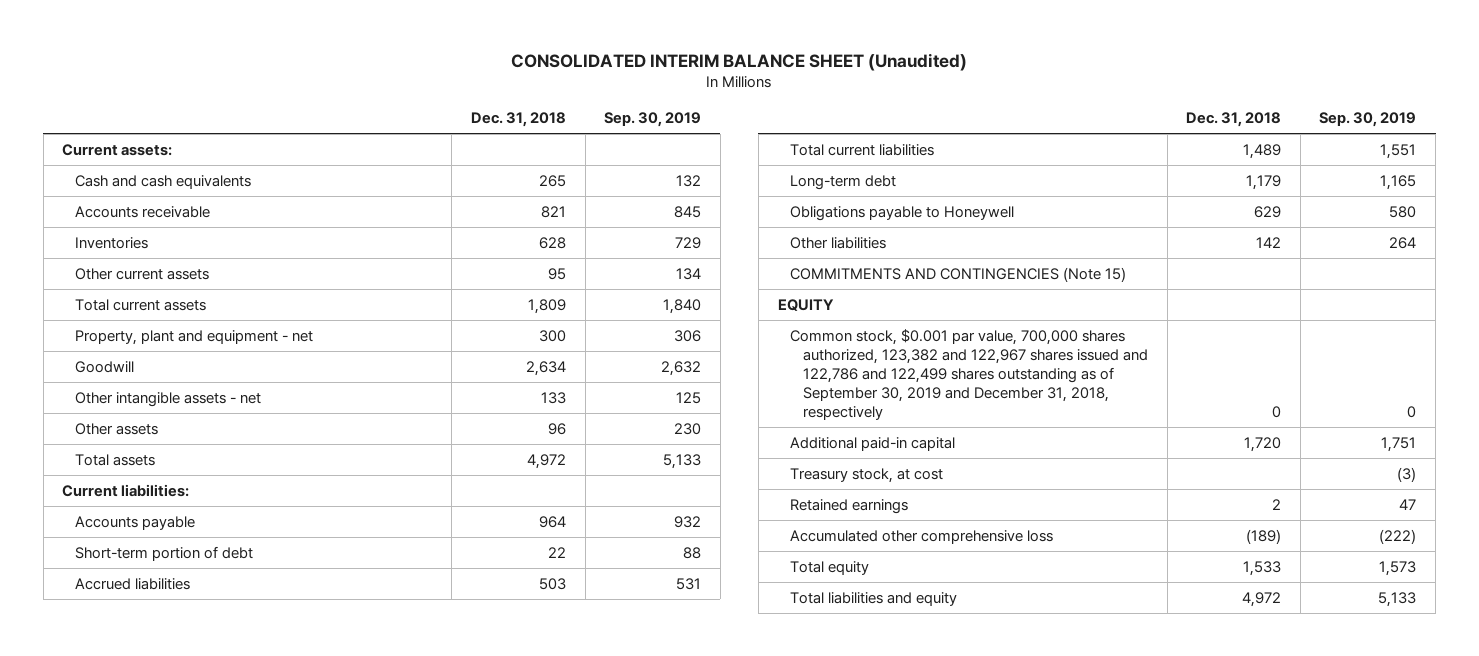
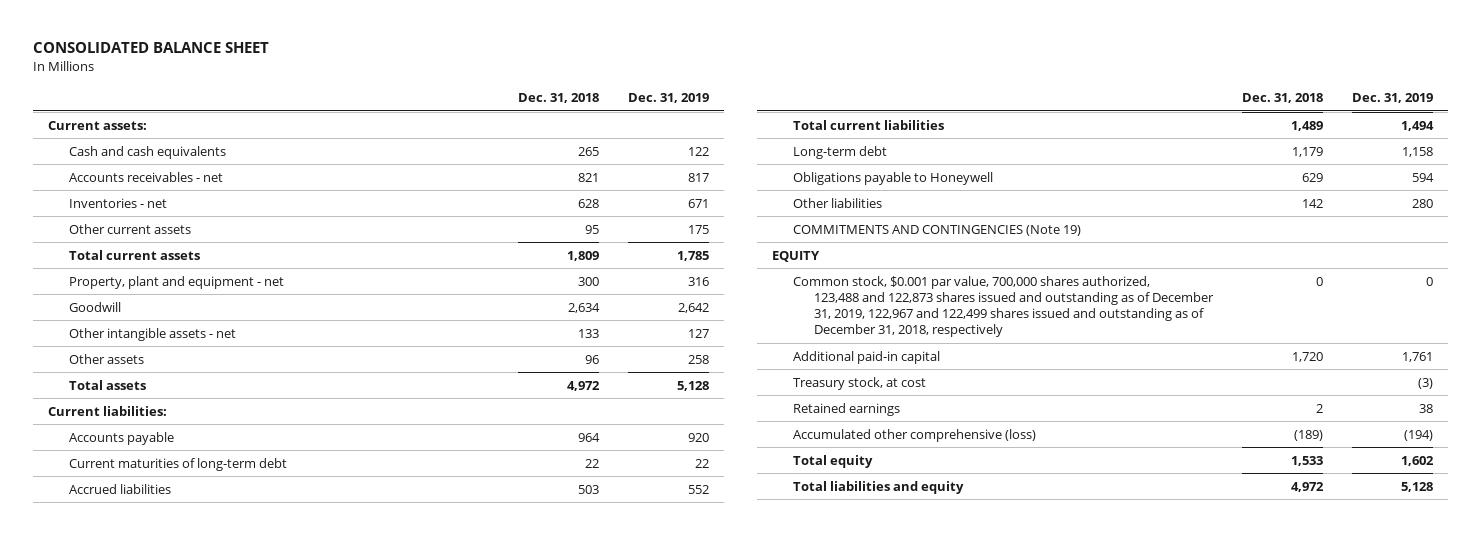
- CONSOLIDATED INTERIM BALANCE SHEET (Unaudited)
+ CONSOLIDATED BALANCE SHEET
- | Dec. 31, 2018 | Sep. 30, 2019
+ | Dec. 31, 2018 | Dec. 31, 2019
- Accounts receivable | 821 | 845
- Inventories | 628 | 729
+ Accounts receivables - net | 821 | 817
+ Inventories - net | 628 | 671
- Short-term portion of debt | 22 | 88
+ Current maturities of long-term debt | 22 | 22
- COMMITMENTS AND CONTINGENCIES (Note 15)
+ COMMITMENTS AND CONTINGENCIES (Note 19)
- Common stock, $0.001 par value, 700,000 shares authorized, 123,382 and 122,967 shares issued and 122,786 and 122,499 shares outstanding as of September 30, 2019 and December 31, 2018, respectively | 0 | 0
+ Common stock, $0.001 par value, 700,000 shares authorized, 123,488 and 122,873 shares issued and outstanding as of December 31, 2019, 122,967 and 122,499 shares issued and outstanding as of December 31, 2018, respectively | 0 | 0
- Accumulated other comprehensive loss | (189) | (222)
+ Accumulated other comprehensive (loss) | (189) | (194)

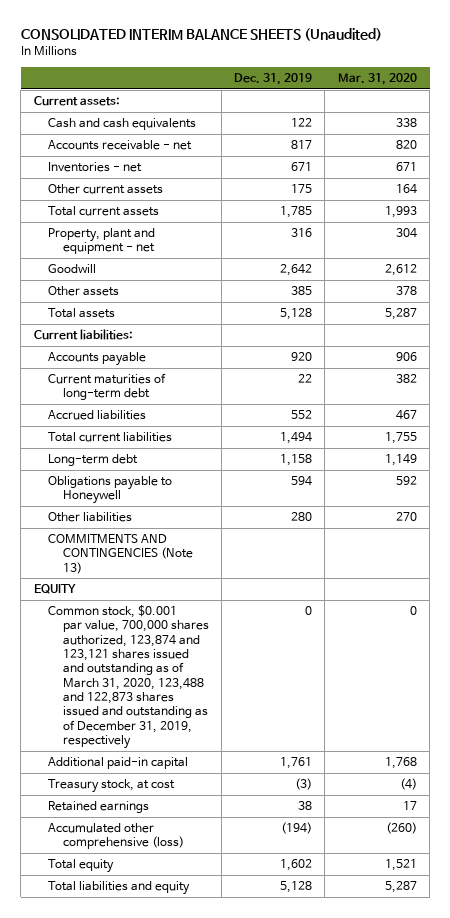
- CONSOLIDATED BALANCE SHEET
+ CONSOLIDATED INTERIM BALANCE SHEETS (Unaudited)
- | Dec. 31, 2018 | Dec. 31, 2019
+ | Dec. 31, 2019 | Mar. 31, 2020
- Accounts receivables - net | 821 | 817
+ Accounts receivable - net | 817 | 820
- Other intangible assets - net | 133 | 127
- Other assets | 96 | 258
+ Other assets | 385 | 378
- COMMITMENTS AND CONTINGENCIES (Note 19)
+ COMMITMENTS AND CONTINGENCIES (Note 13)
- Common stock, $0.001 par value, 700,000 shares authorized, 123,488 and 122,873 shares issued and outstanding as of December 31, 2019, 122,967 and 122,499 shares issued and outstanding as of December 31, 2018, respectively | 0 | 0
+ Common stock, $0.001 par value, 700,000 shares authorized, 123,874 and 123,121 shares issued and outstanding as of March 31, 2020, 123,488 and 122,873 shares issued and outstanding as of December 31, 2019, respectively | 0 | 0

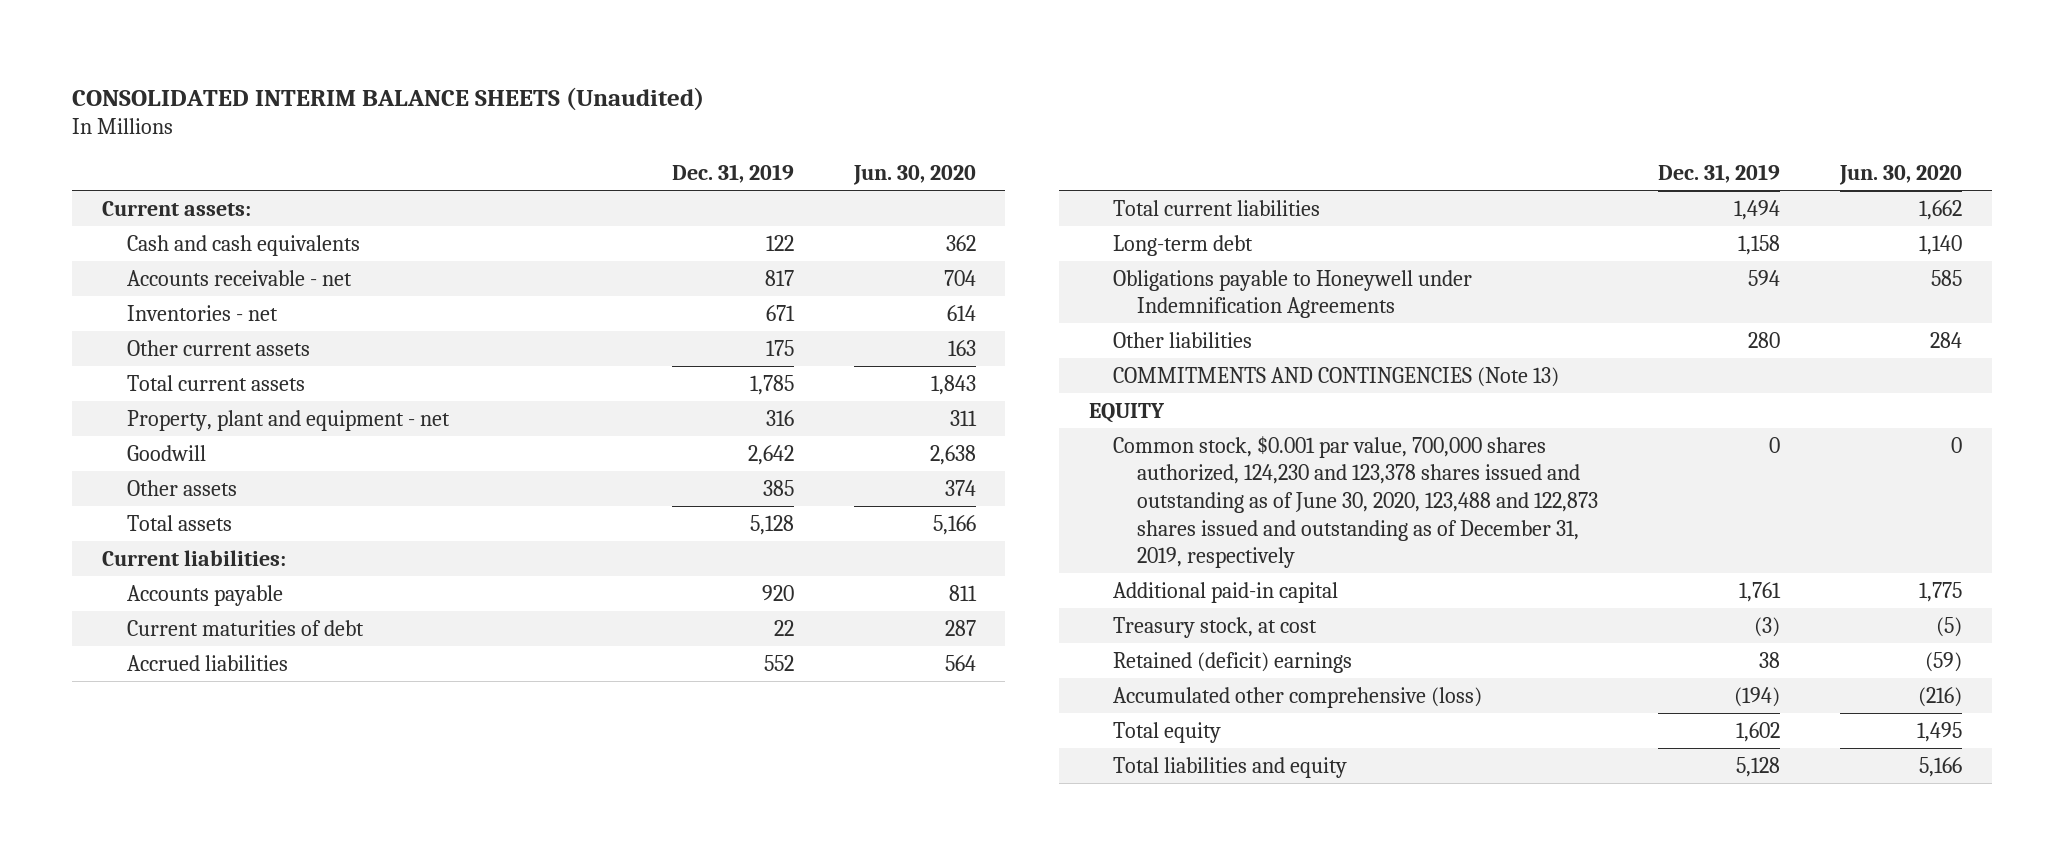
- | Dec. 31, 2019 | Mar. 31, 2020
+ | Dec. 31, 2019 | Jun. 30, 2020
- Current maturities of long-term debt | 22 | 382
+ Current maturities of debt | 22 | 287
- Obligations payable to Honeywell | 594 | 592
+ Obligations payable to Honeywell under Indemnification Agreements | 594 | 585
- Common stock, $0.001 par value, 700,000 shares authorized, 123,874 and 123,121 shares issued and outstanding as of March 31, 2020, 123,488 and 122,873 shares issued and outstanding as of December 31, 2019, respectively | 0 | 0
+ Common stock, $0.001 par value, 700,000 shares authorized, 124,230 and 123,378 shares issued and outstanding as of June 30, 2020, 123,488 and 122,873 shares issued and outstanding as of December 31, 2019, respectively | 0 | 0
- Retained earnings | 38 | 17
+ Retained (deficit) earnings | 38 | (59)

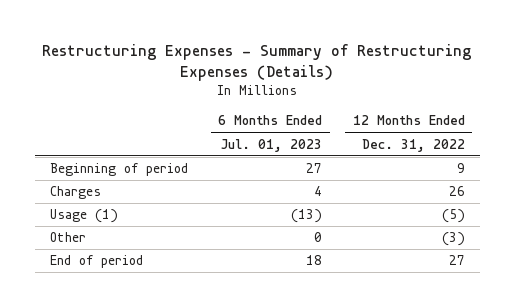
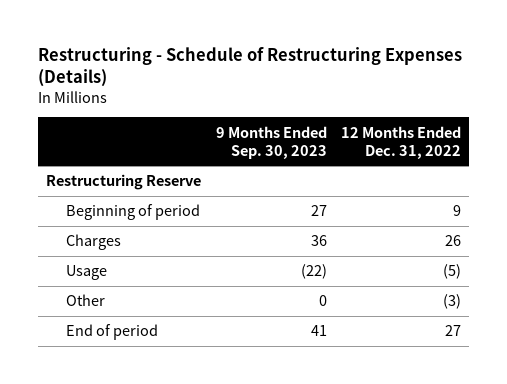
- Restructuring Expenses - Summary of Restructuring Expenses (Details)
+ Restructuring - Schedule of Restructuring Expenses (Details)
- | 6 Months Ended Jul. 01, 2023 | 12 Months Ended Dec. 31, 2022
+ | 9 Months Ended Sep. 30, 2023 | 12 Months Ended Dec. 31, 2022
+ Restructuring Reserve
- Usage (1) | (13) | (5)
+ Usage | (22) | (5)

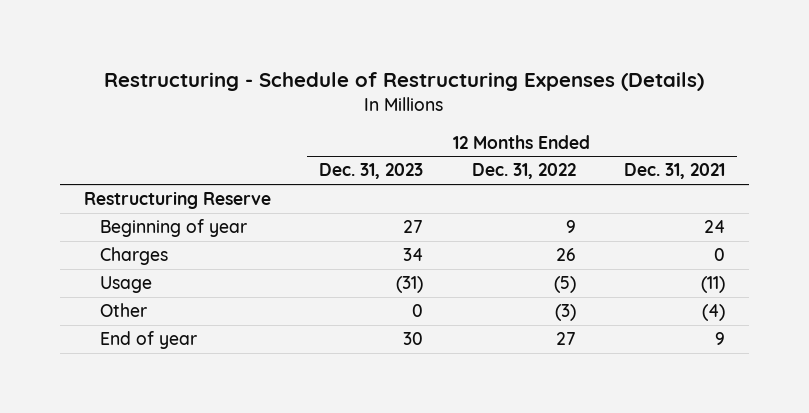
- | 9 Months Ended Sep. 30, 2023 | 12 Months Ended Dec. 31, 2022
+ | 12 Months Ended Dec. 31, 2023 | 12 Months Ended Dec. 31, 2022 | 12 Months Ended Dec. 31, 2021
- Beginning of period | 27 | 9
+ Beginning of year | 27 | 9 | 24
- End of period | 41 | 27
+ End of year | 30 | 27 | 9

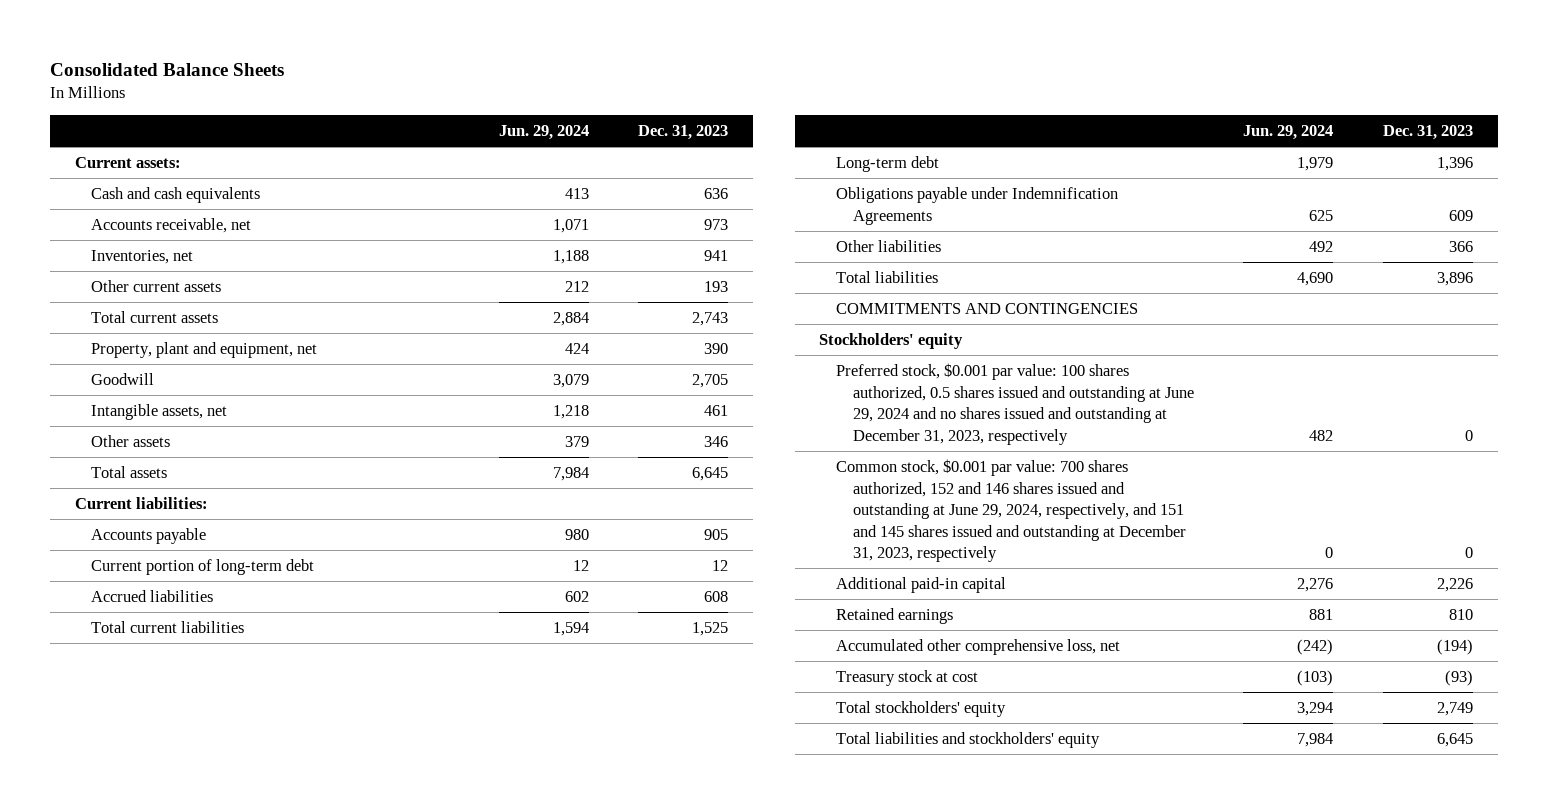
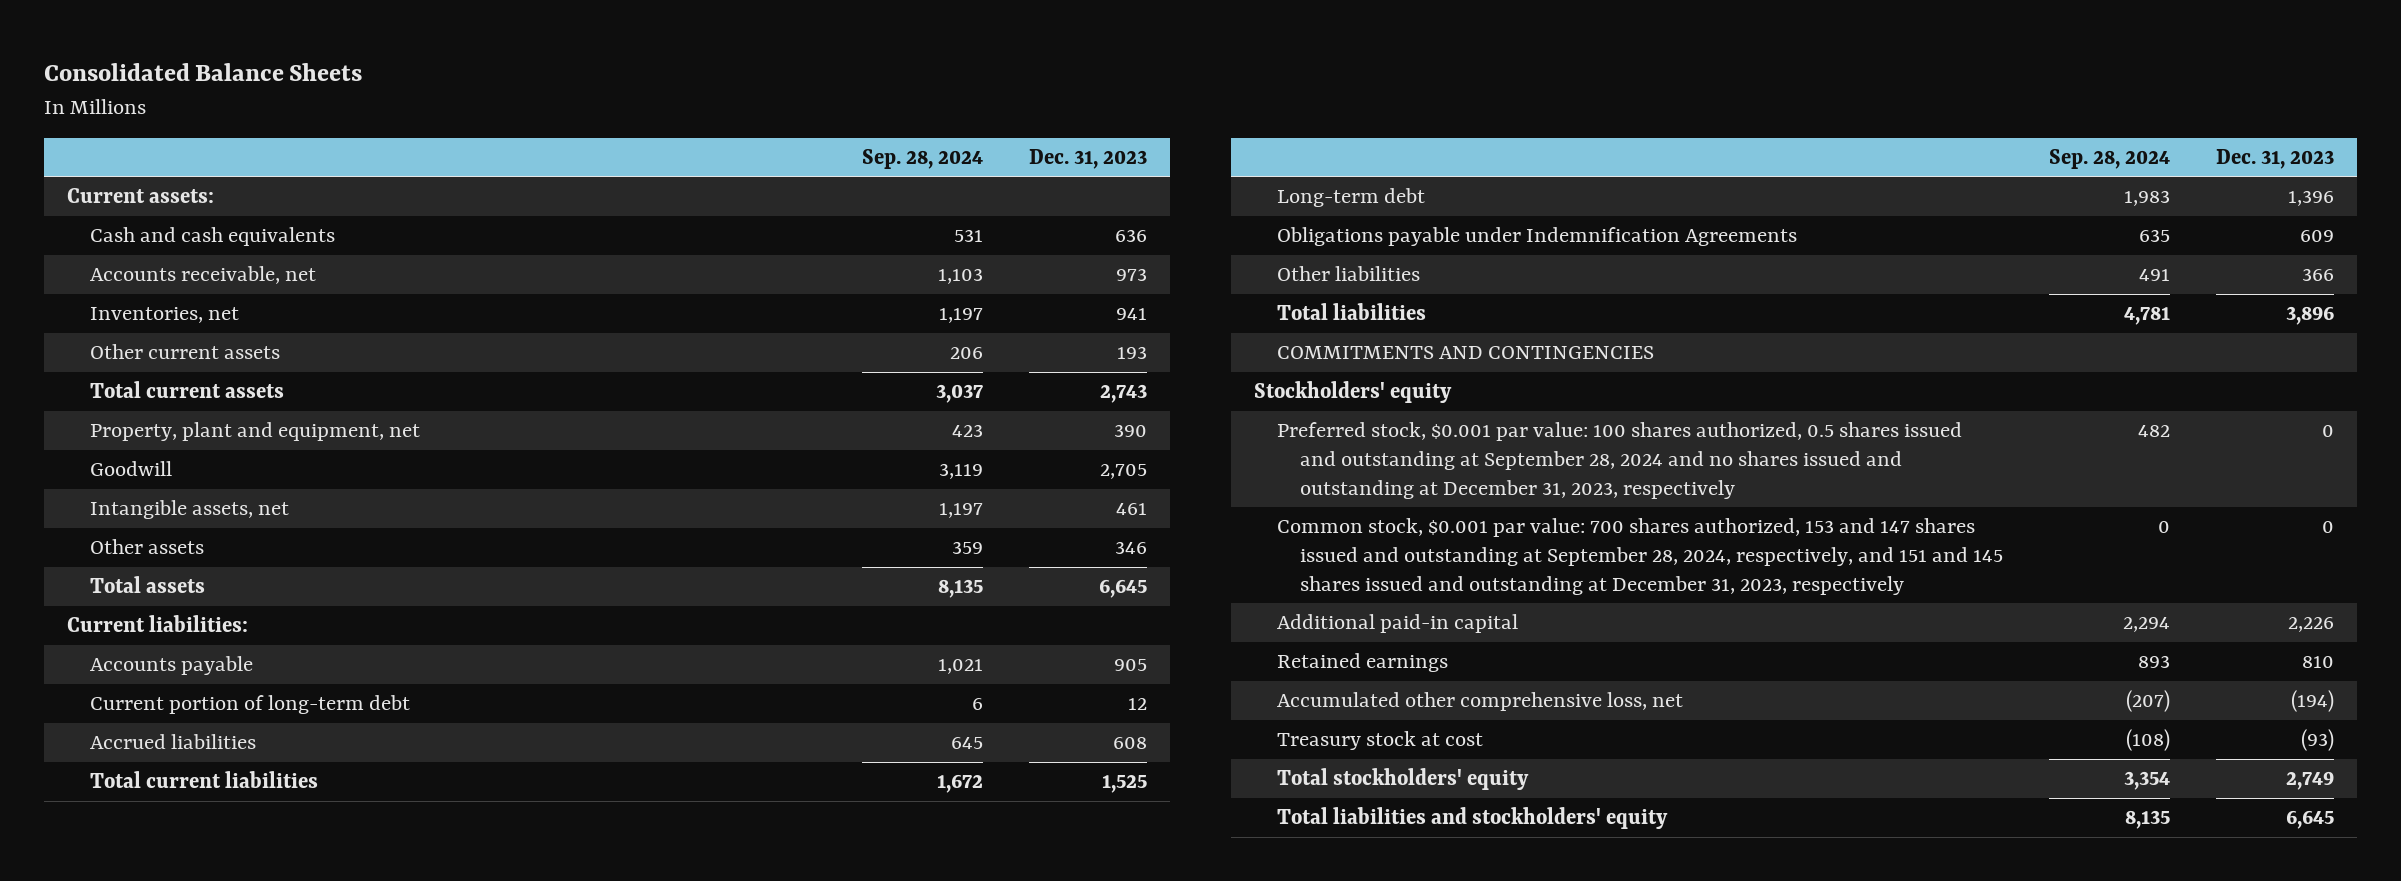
- | Jun. 29, 2024 | Dec. 31, 2023
+ | Sep. 28, 2024 | Dec. 31, 2023
- Preferred stock, $0.001 par value: 100 shares authorized, 0.5 shares issued and outstanding at June 29, 2024 and no shares issued and outstanding at December 31, 2023, respectively | 482 | 0
- Common stock, $0.001 par value: 700 shares authorized, 152 and 146 shares issued and outstanding at June 29, 2024, respectively, and 151 and 145 shares issued and outstanding at December 31, 2023, respectively | 0 | 0
+ Preferred stock, $0.001 par value: 100 shares authorized, 0.5 shares issued and outstanding at September 28, 2024 and no shares issued and outstanding at December 31, 2023, respectively | 482 | 0
+ Common stock, $0.001 par value: 700 shares authorized, 153 and 147 shares issued and outstanding at September 28, 2024, respectively, and 151 and 145 shares issued and outstanding at December 31, 2023, respectively | 0 | 0

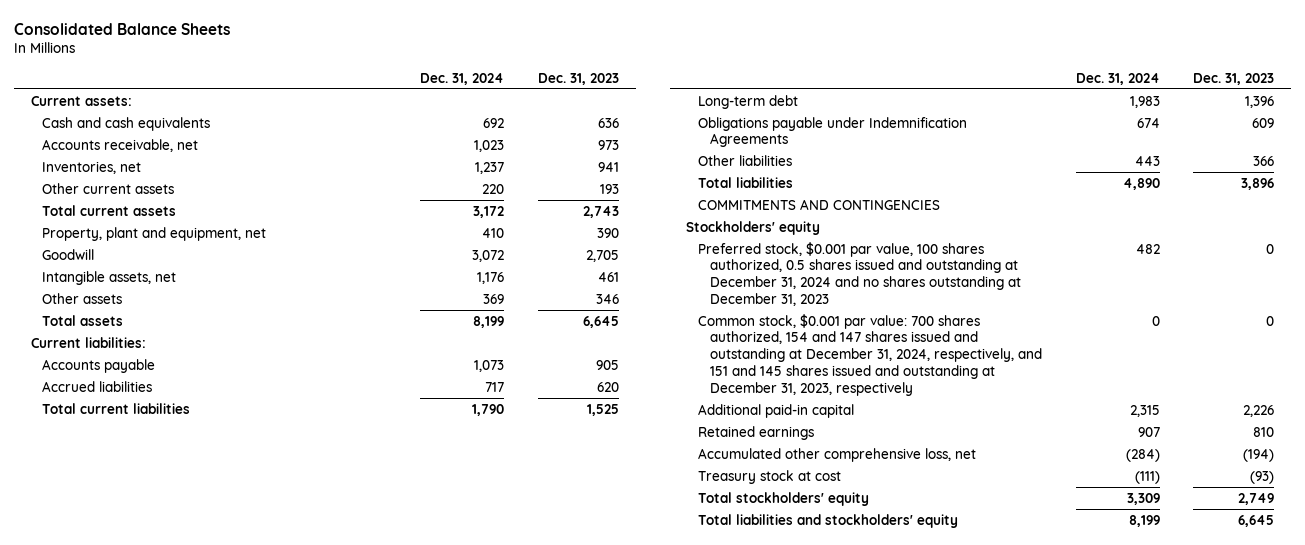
- | Sep. 28, 2024 | Dec. 31, 2023
+ | Dec. 31, 2024 | Dec. 31, 2023
- Current portion of long-term debt | 6 | 12
- Accrued liabilities | 645 | 608
+ Accrued liabilities | 717 | 620
- Preferred stock, $0.001 par value: 100 shares authorized, 0.5 shares issued and outstanding at September 28, 2024 and no shares issued and outstanding at December 31, 2023, respectively | 482 | 0
- Common stock, $0.001 par value: 700 shares authorized, 153 and 147 shares issued and outstanding at September 28, 2024, respectively, and 151 and 145 shares issued and outstanding at December 31, 2023, respectively | 0 | 0
+ Preferred stock, $0.001 par value, 100 shares authorized, 0.5 shares issued and outstanding at December 31, 2024 and no shares outstanding at December 31, 2023 | 482 | 0
+ Common stock, $0.001 par value: 700 shares authorized, 154 and 147 shares issued and outstanding at December 31, 2024, respectively, and 151 and 145 shares issued and outstanding at December 31, 2023, respectively | 0 | 0

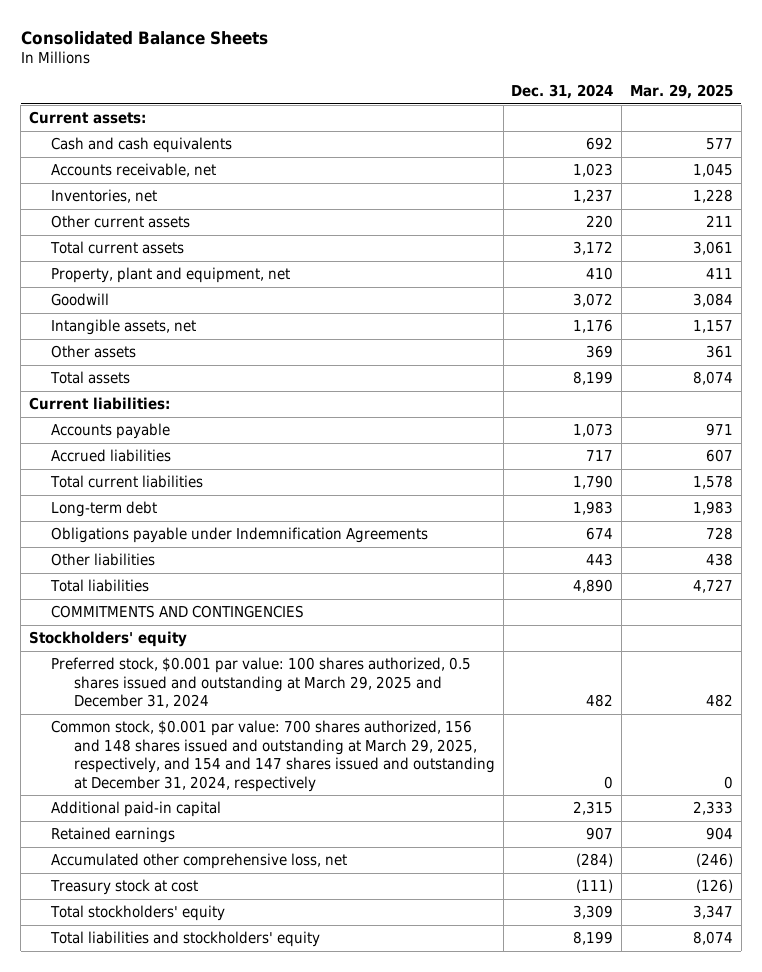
- | Dec. 31, 2024 | Dec. 31, 2023
+ | Dec. 31, 2024 | Mar. 29, 2025
- Preferred stock, $0.001 par value, 100 shares authorized, 0.5 shares issued and outstanding at December 31, 2024 and no shares outstanding at December 31, 2023 | 482 | 0
- Common stock, $0.001 par value: 700 shares authorized, 154 and 147 shares issued and outstanding at December 31, 2024, respectively, and 151 and 145 shares issued and outstanding at December 31, 2023, respectively | 0 | 0
+ Preferred stock, $0.001 par value: 100 shares authorized, 0.5 shares issued and outstanding at March 29, 2025 and December 31, 2024 | 482 | 482
+ Common stock, $0.001 par value: 700 shares authorized, 156 and 148 shares issued and outstanding at March 29, 2025, respectively, and 154 and 147 shares issued and outstanding at December 31, 2024, respectively | 0 | 0

